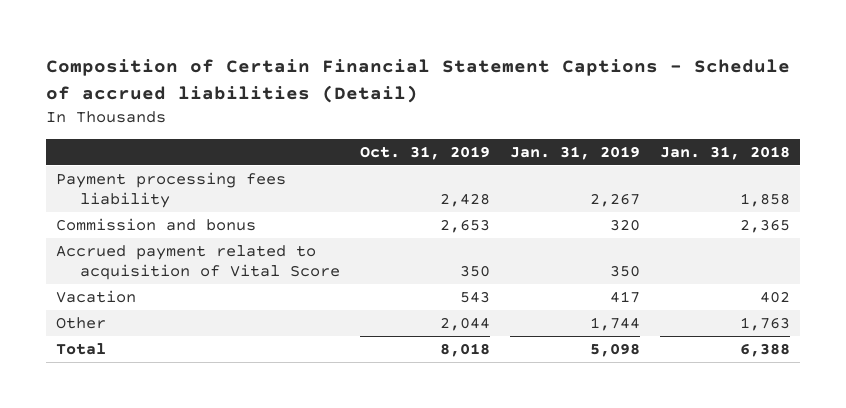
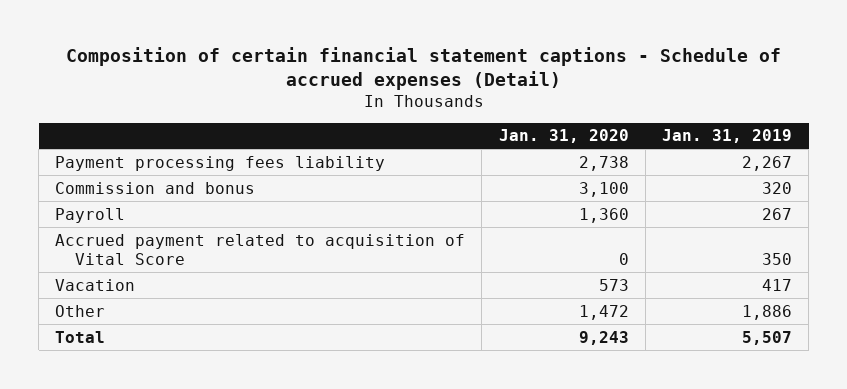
- Composition of Certain Financial Statement Captions - Schedule of accrued liabilities (Detail)
+ Composition of certain financial statement captions - Schedule of accrued expenses (Detail)
- | Oct. 31, 2019 | Jan. 31, 2019 | Jan. 31, 2018
+ | Jan. 31, 2020 | Jan. 31, 2019
+ Payroll | 1,360 | 267
- Other | 2,044 | 1,744 | 1,763
- Total | 8,018 | 5,098 | 6,388
+ Other | 1,472 | 1,886
+ Total | 9,243 | 5,507

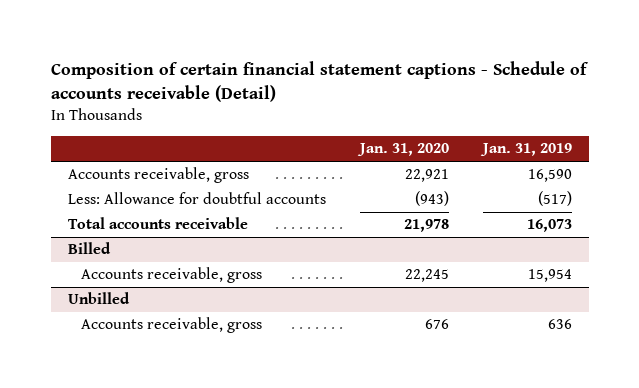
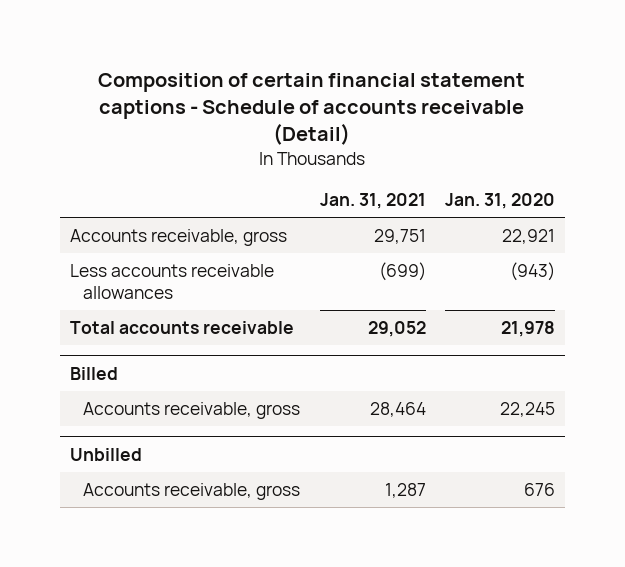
- | Jan. 31, 2020 | Jan. 31, 2019
+ | Jan. 31, 2021 | Jan. 31, 2020
- Less: Allowance for doubtful accounts | (943) | (517)
+ Less accounts receivable allowances | (699) | (943)

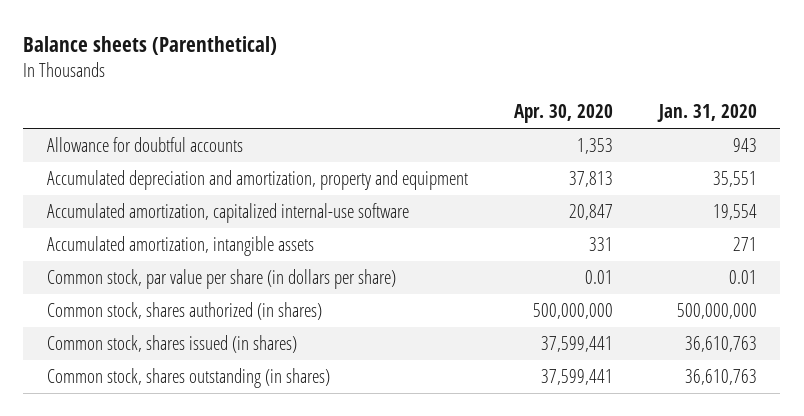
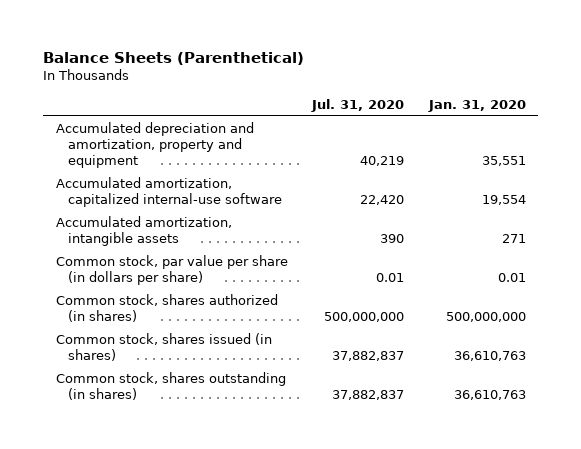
- Balance sheets (Parenthetical)
+ Balance Sheets (Parenthetical)
- | Apr. 30, 2020 | Jan. 31, 2020
+ | Jul. 31, 2020 | Jan. 31, 2020
- Allowance for doubtful accounts | 1,353 | 943

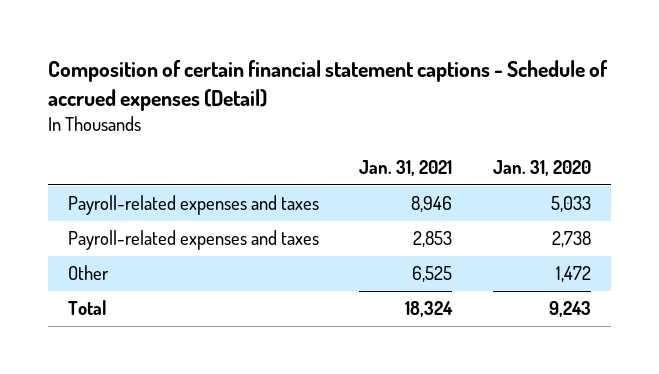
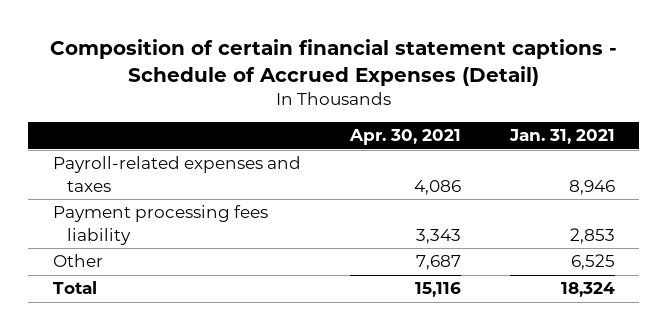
- Composition of certain financial statement captions - Schedule of accrued expenses (Detail)
+ Composition of certain financial statement captions - Schedule of Accrued Expenses (Detail)
- | Jan. 31, 2021 | Jan. 31, 2020
+ | Apr. 30, 2021 | Jan. 31, 2021
- Payroll-related expenses and taxes | 2,853 | 2,738
+ Payment processing fees liability | 3,343 | 2,853

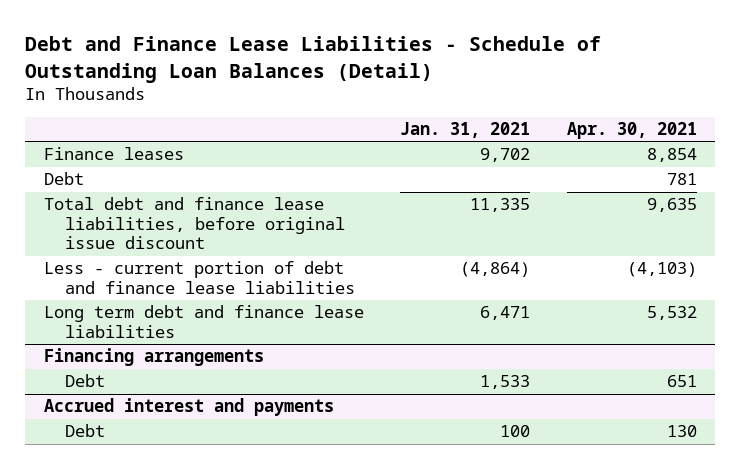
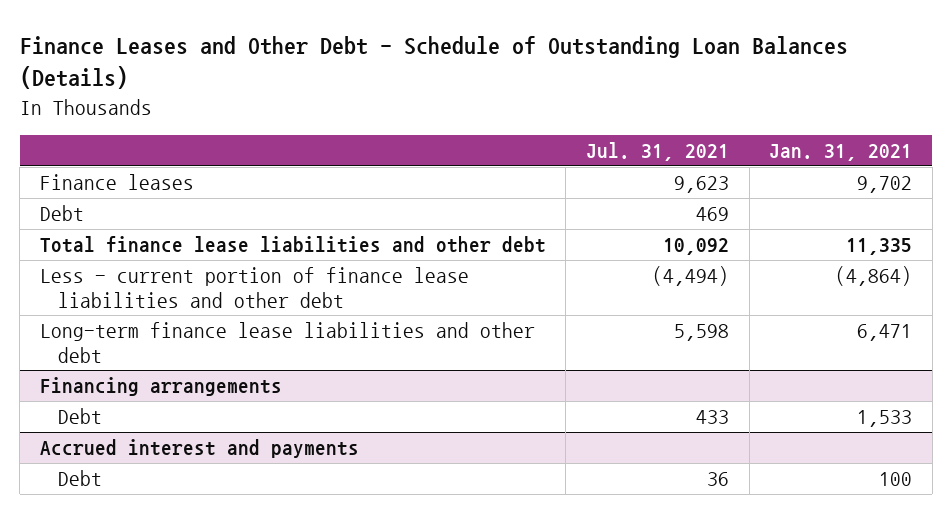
- Debt and Finance Lease Liabilities - Schedule of Outstanding Loan Balances (Detail)
+ Finance Leases and Other Debt - Schedule of Outstanding Loan Balances (Details)
- | Jan. 31, 2021 | Apr. 30, 2021
+ | Jul. 31, 2021 | Jan. 31, 2021
- Total debt and finance lease liabilities, before original issue discount | 11,335 | 9,635
- Less - current portion of debt and finance lease liabilities | (4,864) | (4,103)
- Long term debt and finance lease liabilities | 6,471 | 5,532
+ Total finance lease liabilities and other debt | 10,092 | 11,335
+ Less - current portion of finance lease liabilities and other debt | (4,494) | (4,864)
+ Long-term finance lease liabilities and other debt | 5,598 | 6,471

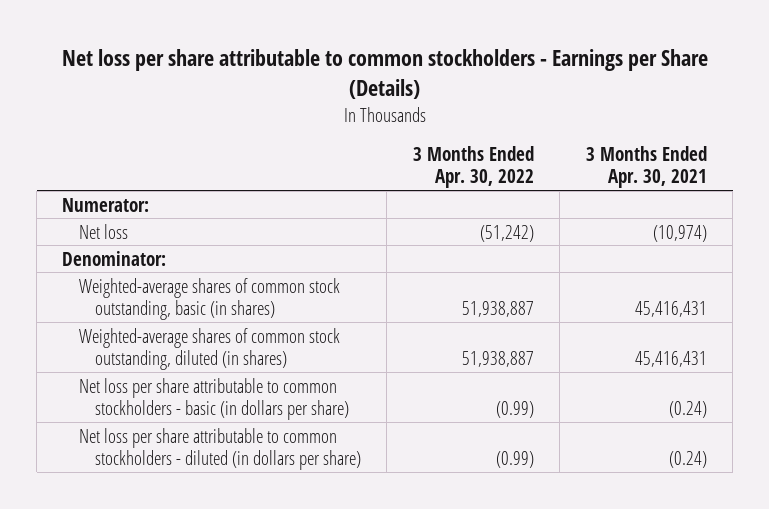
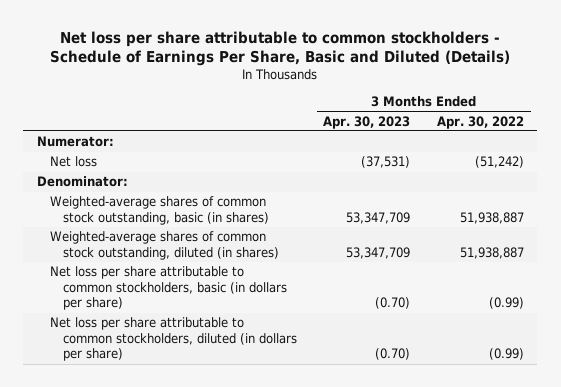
- Net loss per share attributable to common stockholders - Earnings per Share (Details)
+ Net loss per share attributable to common stockholders - Schedule of Earnings Per Share, Basic and Diluted (Details)
- | 3 Months Ended Apr. 30, 2022 | 3 Months Ended Apr. 30, 2021
+ | 3 Months Ended Apr. 30, 2023 | 3 Months Ended Apr. 30, 2022
- Net loss per share attributable to common stockholders - basic (in dollars per share) | (0.99) | (0.24)
- Net loss per share attributable to common stockholders - diluted (in dollars per share) | (0.99) | (0.24)
+ Net loss per share attributable to common stockholders, basic (in dollars per share) | (0.70) | (0.99)
+ Net loss per share attributable to common stockholders, diluted (in dollars per share) | (0.70) | (0.99)

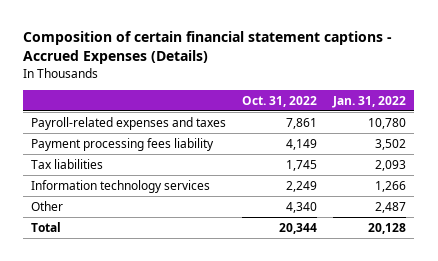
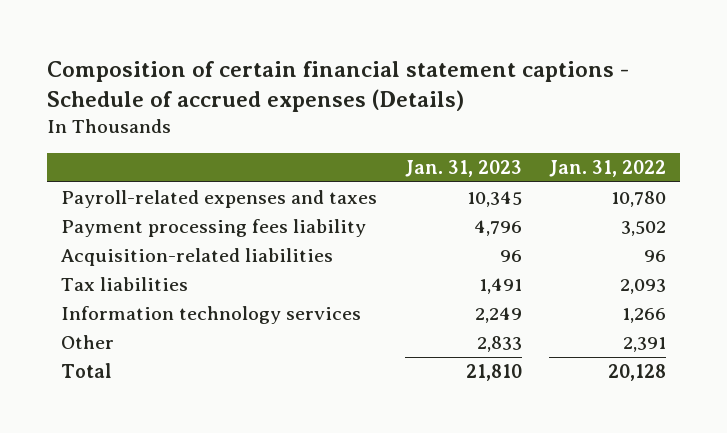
- Composition of certain financial statement captions - Accrued Expenses (Details)
+ Composition of certain financial statement captions - Schedule of accrued expenses (Details)
- | Oct. 31, 2022 | Jan. 31, 2022
+ | Jan. 31, 2023 | Jan. 31, 2022
+ Acquisition-related liabilities | 96 | 96
- Other | 4,340 | 2,487
+ Other | 2,833 | 2,391

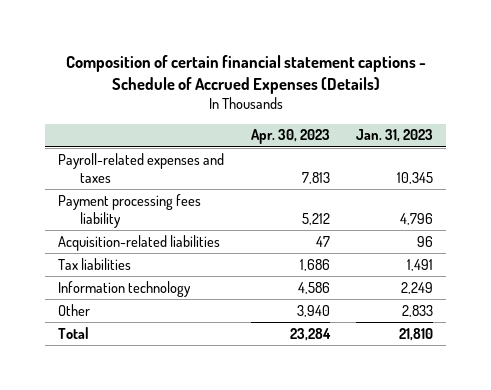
- Composition of certain financial statement captions - Schedule of accrued expenses (Details)
+ Composition of certain financial statement captions - Schedule of Accrued Expenses (Details)
- | Jan. 31, 2023 | Jan. 31, 2022
+ | Apr. 30, 2023 | Jan. 31, 2023
- Information technology services | 2,249 | 1,266
+ Information technology | 4,586 | 2,249

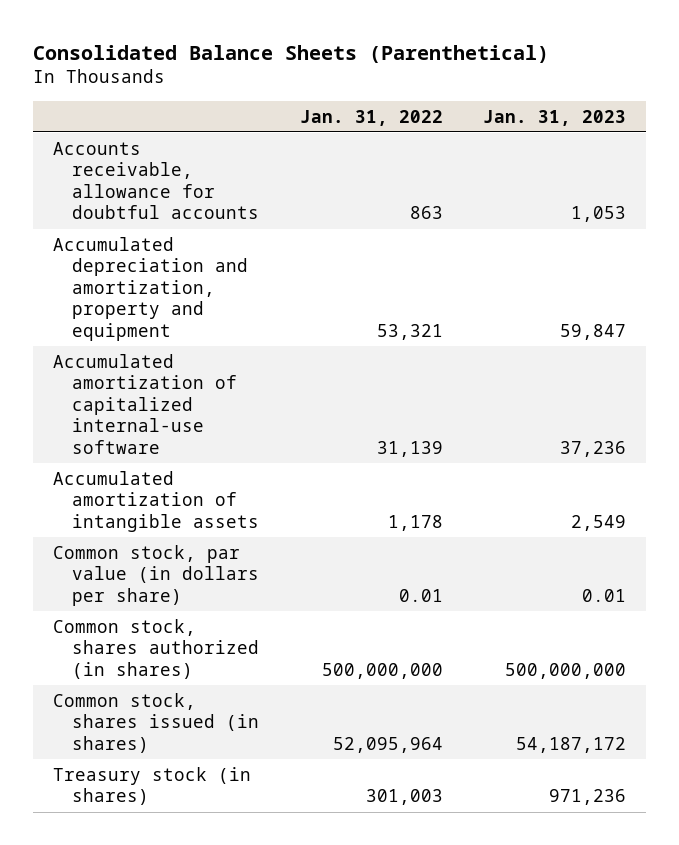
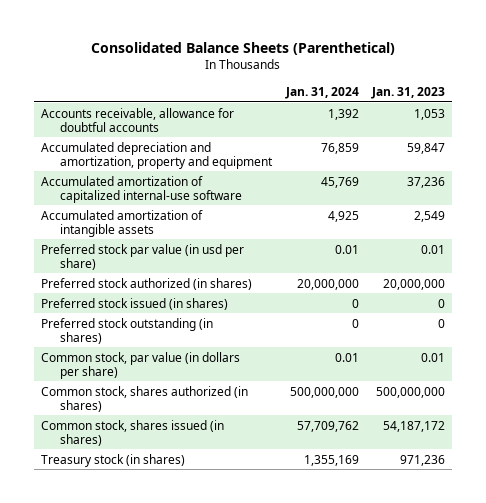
- | Jan. 31, 2022 | Jan. 31, 2023
+ | Jan. 31, 2024 | Jan. 31, 2023
+ Preferred stock par value (in usd per share) | 0.01 | 0.01
+ Preferred stock authorized (in shares) | 20,000,000 | 20,000,000
+ Preferred stock issued (in shares) | 0 | 0
+ Preferred stock outstanding (in shares) | 0 | 0

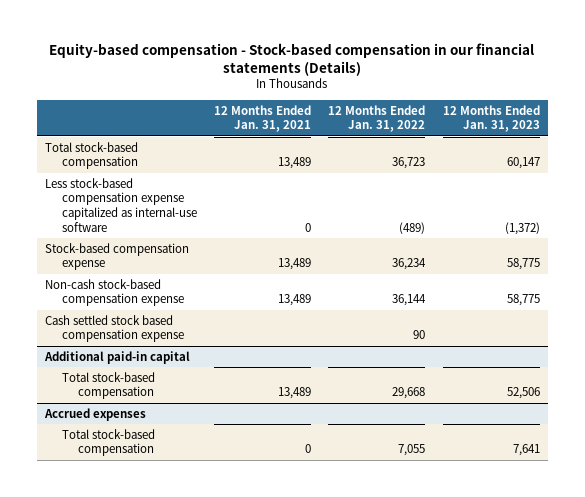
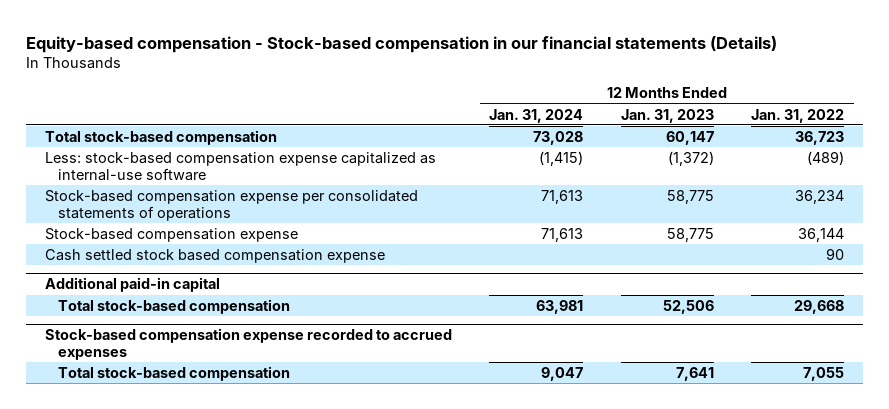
- | 12 Months Ended Jan. 31, 2021 | 12 Months Ended Jan. 31, 2022 | 12 Months Ended Jan. 31, 2023
+ | 12 Months Ended Jan. 31, 2024 | 12 Months Ended Jan. 31, 2023 | 12 Months Ended Jan. 31, 2022
- Less stock-based compensation expense capitalized as internal-use software | 0 | (489) | (1,372)
- Stock-based compensation expense | 13,489 | 36,234 | 58,775
- Non-cash stock-based compensation expense | 13,489 | 36,144 | 58,775
+ Less: stock-based compensation expense capitalized as internal-use software | (1,415) | (1,372) | (489)
+ Stock-based compensation expense per consolidated statements of operations | 71,613 | 58,775 | 36,234
+ Stock-based compensation expense | 71,613 | 58,775 | 36,144
- Accrued expenses
+ Stock-based compensation expense recorded to accrued expenses

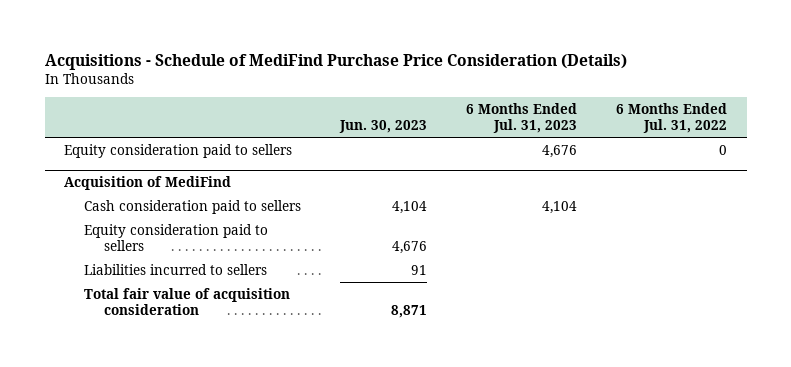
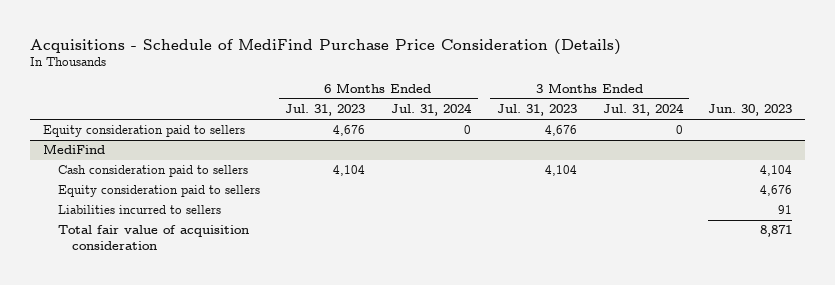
- | Jun. 30, 2023 | 6 Months Ended Jul. 31, 2023 | 6 Months Ended Jul. 31, 2022
+ | 6 Months Ended Jul. 31, 2023 | 6 Months Ended Jul. 31, 2024 | 3 Months Ended Jul. 31, 2023 | 3 Months Ended Jul. 31, 2024 | Jun. 30, 2023
- Acquisition of MediFind
+ MediFind

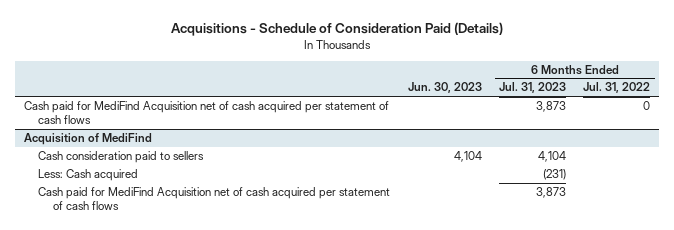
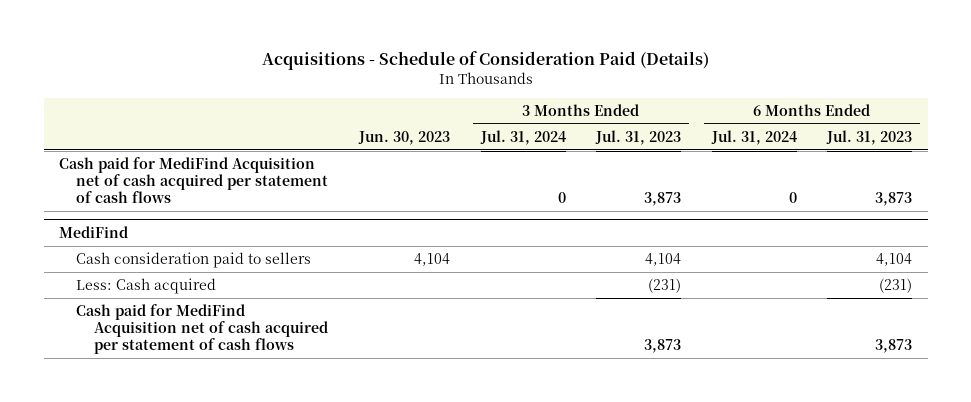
- | Jun. 30, 2023 | 6 Months Ended Jul. 31, 2023 | 6 Months Ended Jul. 31, 2022
+ | Jun. 30, 2023 | 3 Months Ended Jul. 31, 2024 | 3 Months Ended Jul. 31, 2023 | 6 Months Ended Jul. 31, 2024 | 6 Months Ended Jul. 31, 2023
- Acquisition of MediFind
+ MediFind

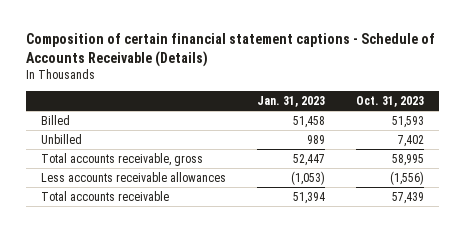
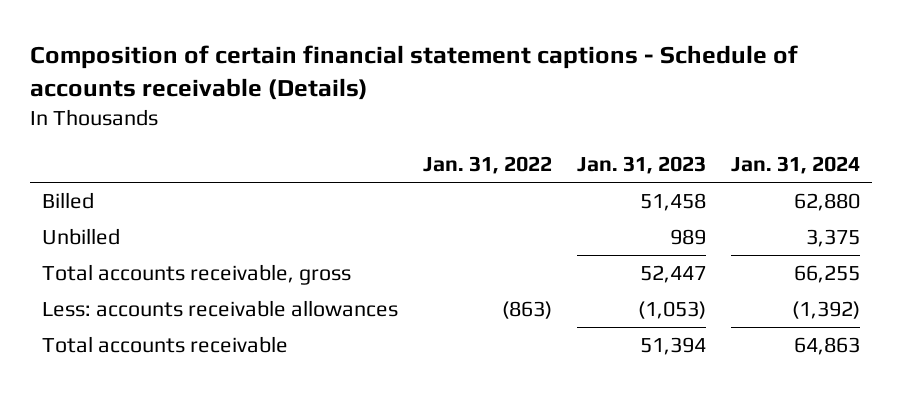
- Composition of certain financial statement captions - Schedule of Accounts Receivable (Details)
+ Composition of certain financial statement captions - Schedule of accounts receivable (Details)
- | Jan. 31, 2023 | Oct. 31, 2023
+ | Jan. 31, 2022 | Jan. 31, 2023 | Jan. 31, 2024
- Less accounts receivable allowances | (1,053) | (1,556)
+ Less: accounts receivable allowances | (863) | (1,053) | (1,392)

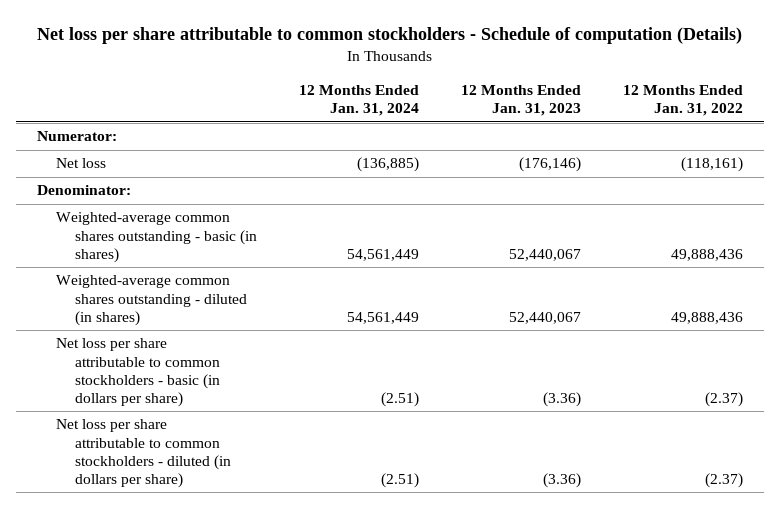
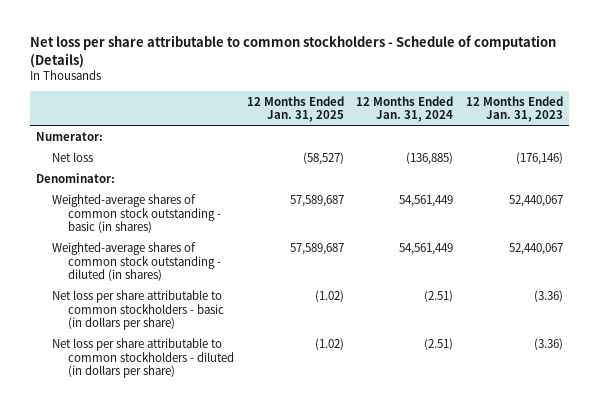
- | 12 Months Ended Jan. 31, 2024 | 12 Months Ended Jan. 31, 2023 | 12 Months Ended Jan. 31, 2022
+ | 12 Months Ended Jan. 31, 2025 | 12 Months Ended Jan. 31, 2024 | 12 Months Ended Jan. 31, 2023
- Weighted-average common shares outstanding - basic (in shares) | 54,561,449 | 52,440,067 | 49,888,436
- Weighted-average common shares outstanding - diluted (in shares) | 54,561,449 | 52,440,067 | 49,888,436
+ Weighted-average shares of common stock outstanding - basic (in shares) | 57,589,687 | 54,561,449 | 52,440,067
+ Weighted-average shares of common stock outstanding - diluted (in shares) | 57,589,687 | 54,561,449 | 52,440,067

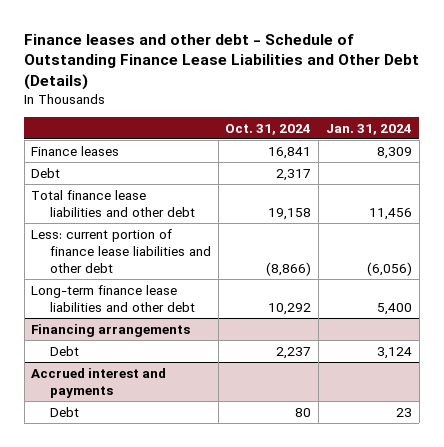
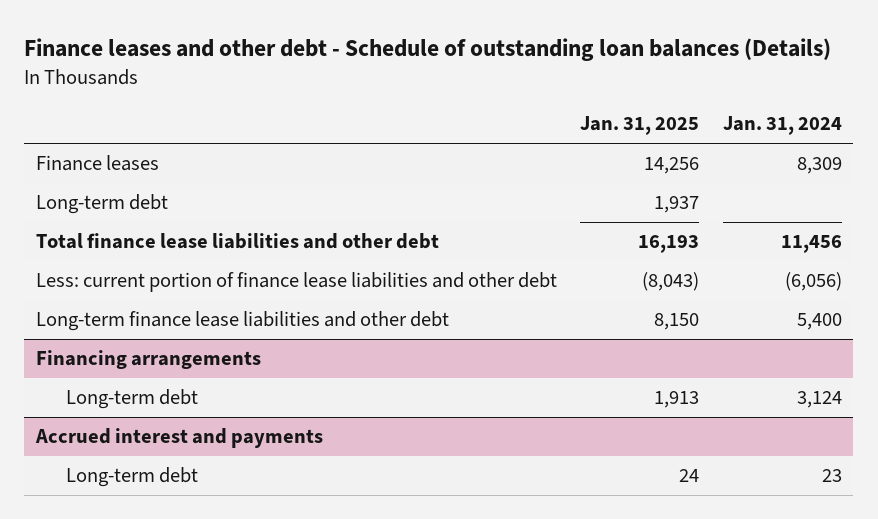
- Finance leases and other debt - Schedule of Outstanding Finance Lease Liabilities and Other Debt (Details)
+ Finance leases and other debt - Schedule of outstanding loan balances (Details)
- | Oct. 31, 2024 | Jan. 31, 2024
+ | Jan. 31, 2025 | Jan. 31, 2024
- Debt | 2,317 |
+ Long-term debt | 1,937 |
@ Financing arrangements
- Debt | 2,237 | 3,124
+ Long-term debt | 1,913 | 3,124
@ Accrued interest and payments
- Debt | 80 | 23
+ Long-term debt | 24 | 23

